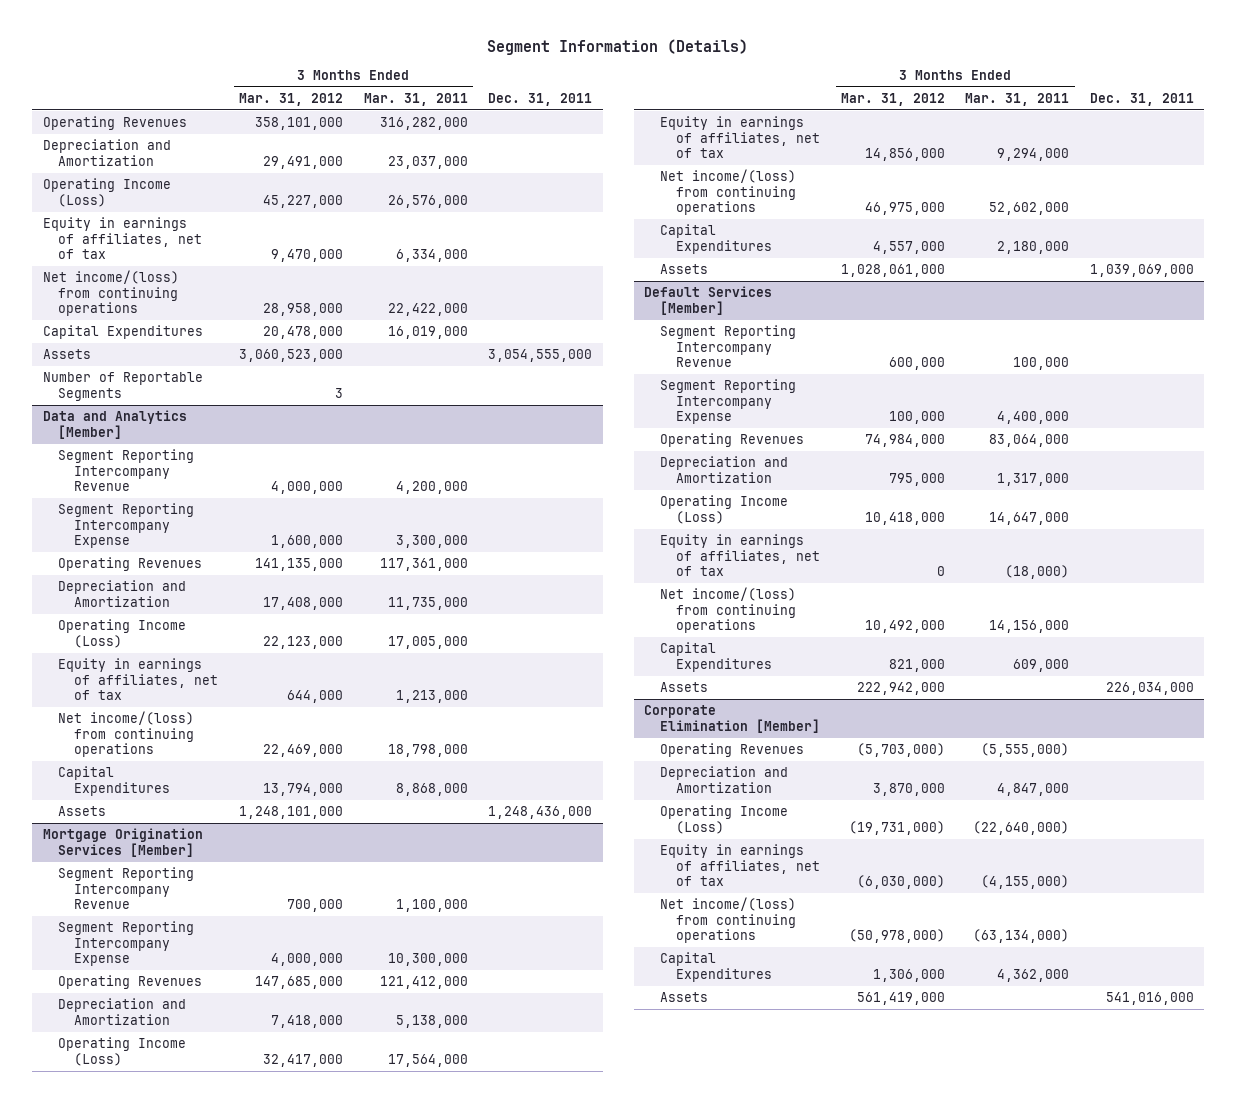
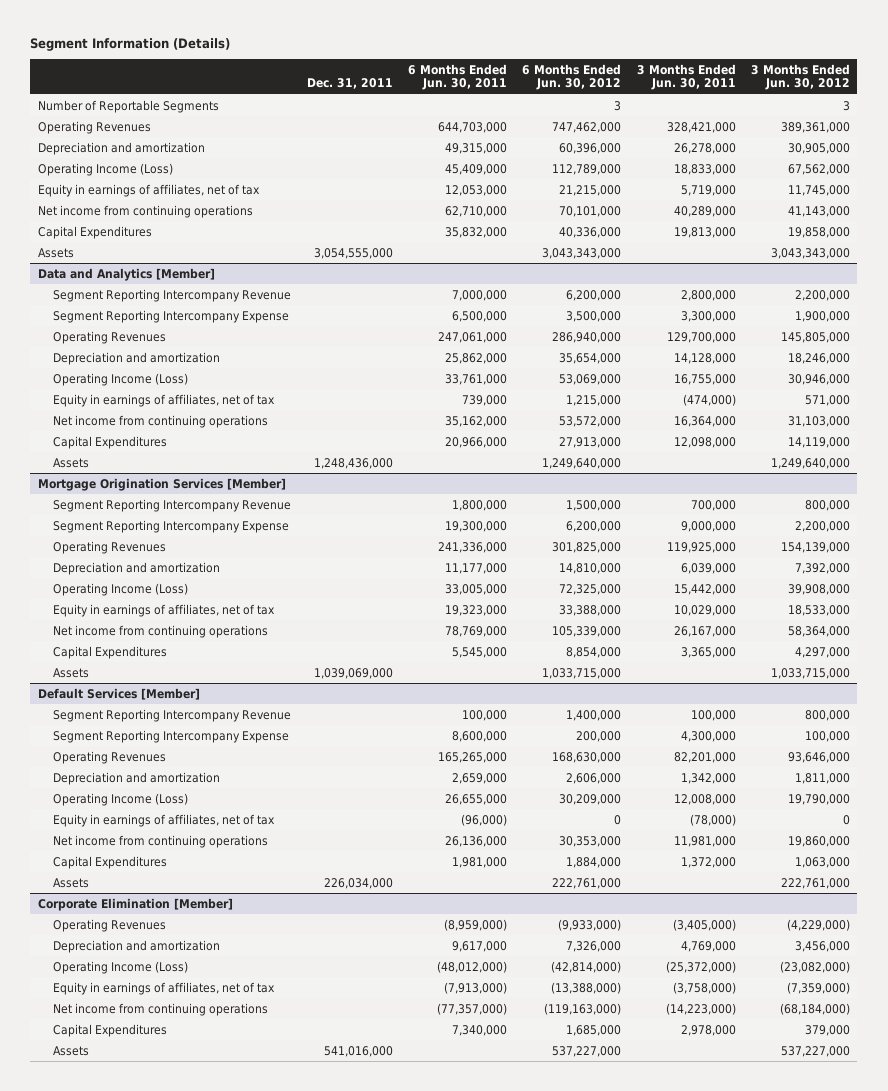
- | 3 Months Ended Mar. 31, 2012 | 3 Months Ended Mar. 31, 2011 | Dec. 31, 2011
+ | Dec. 31, 2011 | 6 Months Ended Jun. 30, 2011 | 6 Months Ended Jun. 30, 2012 | 3 Months Ended Jun. 30, 2011 | 3 Months Ended Jun. 30, 2012
moved up: Number of Reportable Segments | | | 3 | | 3
- Depreciation and Amortization | 29,491,000 | 23,037,000 |
+ Depreciation and amortization | | 49,315,000 | 60,396,000 | 26,278,000 | 30,905,000
- Net income/(loss) from continuing operations | 28,958,000 | 22,422,000 |
+ Net income from continuing operations | | 62,710,000 | 70,101,000 | 40,289,000 | 41,143,000
@ Data and Analytics [Member]
- Depreciation and Amortization | 17,408,000 | 11,735,000 |
+ Depreciation and amortization | | 25,862,000 | 35,654,000 | 14,128,000 | 18,246,000
- Net income/(loss) from continuing operations | 22,469,000 | 18,798,000 |
+ Net income from continuing operations | | 35,162,000 | 53,572,000 | 16,364,000 | 31,103,000
@ Mortgage Origination Services [Member]
- Depreciation and Amortization | 7,418,000 | 5,138,000 |
+ Depreciation and amortization | | 11,177,000 | 14,810,000 | 6,039,000 | 7,392,000
- Net income/(loss) from continuing operations | 46,975,000 | 52,602,000 |
+ Net income from continuing operations | | 78,769,000 | 105,339,000 | 26,167,000 | 58,364,000
@ Default Services [Member]
- Depreciation and Amortization | 795,000 | 1,317,000 |
+ Depreciation and amortization | | 2,659,000 | 2,606,000 | 1,342,000 | 1,811,000
- Net income/(loss) from continuing operations | 10,492,000 | 14,156,000 |
+ Net income from continuing operations | | 26,136,000 | 30,353,000 | 11,981,000 | 19,860,000
@ Corporate Elimination [Member]
- Depreciation and Amortization | 3,870,000 | 4,847,000 |
+ Depreciation and amortization | | 9,617,000 | 7,326,000 | 4,769,000 | 3,456,000
- Net income/(loss) from continuing operations | (50,978,000) | (63,134,000) |
+ Net income from continuing operations | | (77,357,000) | (119,163,000) | (14,223,000) | (68,184,000)

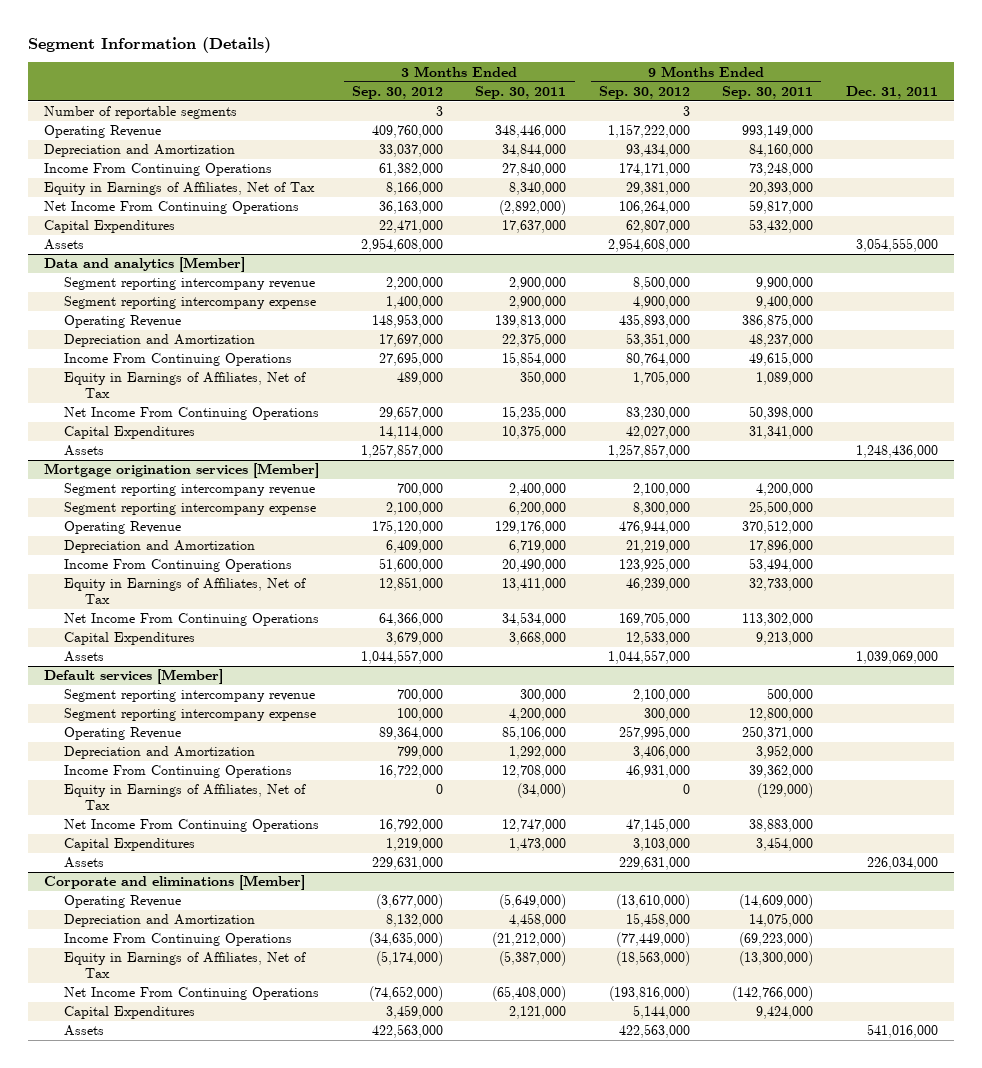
- | Dec. 31, 2011 | 6 Months Ended Jun. 30, 2011 | 6 Months Ended Jun. 30, 2012 | 3 Months Ended Jun. 30, 2011 | 3 Months Ended Jun. 30, 2012
+ | 3 Months Ended Sep. 30, 2012 | 3 Months Ended Sep. 30, 2011 | 9 Months Ended Sep. 30, 2012 | 9 Months Ended Sep. 30, 2011 | Dec. 31, 2011
- Number of Reportable Segments | | | 3 | | 3
- Operating Revenues | | 644,703,000 | 747,462,000 | 328,421,000 | 389,361,000
- Depreciation and amortization | | 49,315,000 | 60,396,000 | 26,278,000 | 30,905,000
- Operating Income (Loss) | | 45,409,000 | 112,789,000 | 18,833,000 | 67,562,000
- Equity in earnings of affiliates, net of tax | | 12,053,000 | 21,215,000 | 5,719,000 | 11,745,000
- Net income from continuing operations | | 62,710,000 | 70,101,000 | 40,289,000 | 41,143,000
+ Number of reportable segments | 3 | | 3 | |
+ Operating Revenue | 409,760,000 | 348,446,000 | 1,157,222,000 | 993,149,000 |
+ Depreciation and Amortization | 33,037,000 | 34,844,000 | 93,434,000 | 84,160,000 |
+ Income From Continuing Operations | 61,382,000 | 27,840,000 | 174,171,000 | 73,248,000 |
+ Equity in Earnings of Affiliates, Net of Tax | 8,166,000 | 8,340,000 | 29,381,000 | 20,393,000 |
+ Net Income From Continuing Operations | 36,163,000 | (2,892,000) | 106,264,000 | 59,817,000 |
- Data and Analytics [Member]
- Segment Reporting Intercompany Revenue | | 7,000,000 | 6,200,000 | 2,800,000 | 2,200,000
- Segment Reporting Intercompany Expense | | 6,500,000 | 3,500,000 | 3,300,000 | 1,900,000
- Operating Revenues | | 247,061,000 | 286,940,000 | 129,700,000 | 145,805,000
- Depreciation and amortization | | 25,862,000 | 35,654,000 | 14,128,000 | 18,246,000
- Operating Income (Loss) | | 33,761,000 | 53,069,000 | 16,755,000 | 30,946,000
- Equity in earnings of affiliates, net of tax | | 739,000 | 1,215,000 | (474,000) | 571,000
- Net income from continuing operations | | 35,162,000 | 53,572,000 | 16,364,000 | 31,103,000
+ Data and analytics [Member]
+ Segment reporting intercompany revenue | 2,200,000 | 2,900,000 | 8,500,000 | 9,900,000 |
+ Segment reporting intercompany expense | 1,400,000 | 2,900,000 | 4,900,000 | 9,400,000 |
+ Operating Revenue | 148,953,000 | 139,813,000 | 435,893,000 | 386,875,000 |
+ Depreciation and Amortization | 17,697,000 | 22,375,000 | 53,351,000 | 48,237,000 |
+ Income From Continuing Operations | 27,695,000 | 15,854,000 | 80,764,000 | 49,615,000 |
+ Equity in Earnings of Affiliates, Net of Tax | 489,000 | 350,000 | 1,705,000 | 1,089,000 |
+ Net Income From Continuing Operations | 29,657,000 | 15,235,000 | 83,230,000 | 50,398,000 |
- Mortgage Origination Services [Member]
- Segment Reporting Intercompany Revenue | | 1,800,000 | 1,500,000 | 700,000 | 800,000
- Segment Reporting Intercompany Expense | | 19,300,000 | 6,200,000 | 9,000,000 | 2,200,000
- Operating Revenues | | 241,336,000 | 301,825,000 | 119,925,000 | 154,139,000
- Depreciation and amortization | | 11,177,000 | 14,810,000 | 6,039,000 | 7,392,000
- Operating Income (Loss) | | 33,005,000 | 72,325,000 | 15,442,000 | 39,908,000
- Equity in earnings of affiliates, net of tax | | 19,323,000 | 33,388,000 | 10,029,000 | 18,533,000
- Net income from continuing operations | | 78,769,000 | 105,339,000 | 26,167,000 | 58,364,000
+ Mortgage origination services [Member]
+ Segment reporting intercompany revenue | 700,000 | 2,400,000 | 2,100,000 | 4,200,000 |
+ Segment reporting intercompany expense | 2,100,000 | 6,200,000 | 8,300,000 | 25,500,000 |
+ Operating Revenue | 175,120,000 | 129,176,000 | 476,944,000 | 370,512,000 |
+ Depreciation and Amortization | 6,409,000 | 6,719,000 | 21,219,000 | 17,896,000 |
+ Income From Continuing Operations | 51,600,000 | 20,490,000 | 123,925,000 | 53,494,000 |
+ Equity in Earnings of Affiliates, Net of Tax | 12,851,000 | 13,411,000 | 46,239,000 | 32,733,000 |
+ Net Income From Continuing Operations | 64,366,000 | 34,534,000 | 169,705,000 | 113,302,000 |
- Default Services [Member]
- Segment Reporting Intercompany Revenue | | 100,000 | 1,400,000 | 100,000 | 800,000
- Segment Reporting Intercompany Expense | | 8,600,000 | 200,000 | 4,300,000 | 100,000
- Operating Revenues | | 165,265,000 | 168,630,000 | 82,201,000 | 93,646,000
- Depreciation and amortization | | 2,659,000 | 2,606,000 | 1,342,000 | 1,811,000
- Operating Income (Loss) | | 26,655,000 | 30,209,000 | 12,008,000 | 19,790,000
- Equity in earnings of affiliates, net of tax | | (96,000) | 0 | (78,000) | 0
- Net income from continuing operations | | 26,136,000 | 30,353,000 | 11,981,000 | 19,860,000
+ Default services [Member]
+ Segment reporting intercompany revenue | 700,000 | 300,000 | 2,100,000 | 500,000 |
+ Segment reporting intercompany expense | 100,000 | 4,200,000 | 300,000 | 12,800,000 |
+ Operating Revenue | 89,364,000 | 85,106,000 | 257,995,000 | 250,371,000 |
+ Depreciation and Amortization | 799,000 | 1,292,000 | 3,406,000 | 3,952,000 |
+ Income From Continuing Operations | 16,722,000 | 12,708,000 | 46,931,000 | 39,362,000 |
+ Equity in Earnings of Affiliates, Net of Tax | 0 | (34,000) | 0 | (129,000) |
+ Net Income From Continuing Operations | 16,792,000 | 12,747,000 | 47,145,000 | 38,883,000 |
- Corporate Elimination [Member]
- Operating Revenues | | (8,959,000) | (9,933,000) | (3,405,000) | (4,229,000)
- Depreciation and amortization | | 9,617,000 | 7,326,000 | 4,769,000 | 3,456,000
- Operating Income (Loss) | | (48,012,000) | (42,814,000) | (25,372,000) | (23,082,000)
- Equity in earnings of affiliates, net of tax | | (7,913,000) | (13,388,000) | (3,758,000) | (7,359,000)
- Net income from continuing operations | | (77,357,000) | (119,163,000) | (14,223,000) | (68,184,000)
+ Corporate and eliminations [Member]
+ Operating Revenue | (3,677,000) | (5,649,000) | (13,610,000) | (14,609,000) |
+ Depreciation and Amortization | 8,132,000 | 4,458,000 | 15,458,000 | 14,075,000 |
+ Income From Continuing Operations | (34,635,000) | (21,212,000) | (77,449,000) | (69,223,000) |
+ Equity in Earnings of Affiliates, Net of Tax | (5,174,000) | (5,387,000) | (18,563,000) | (13,300,000) |
+ Net Income From Continuing Operations | (74,652,000) | (65,408,000) | (193,816,000) | (142,766,000) |

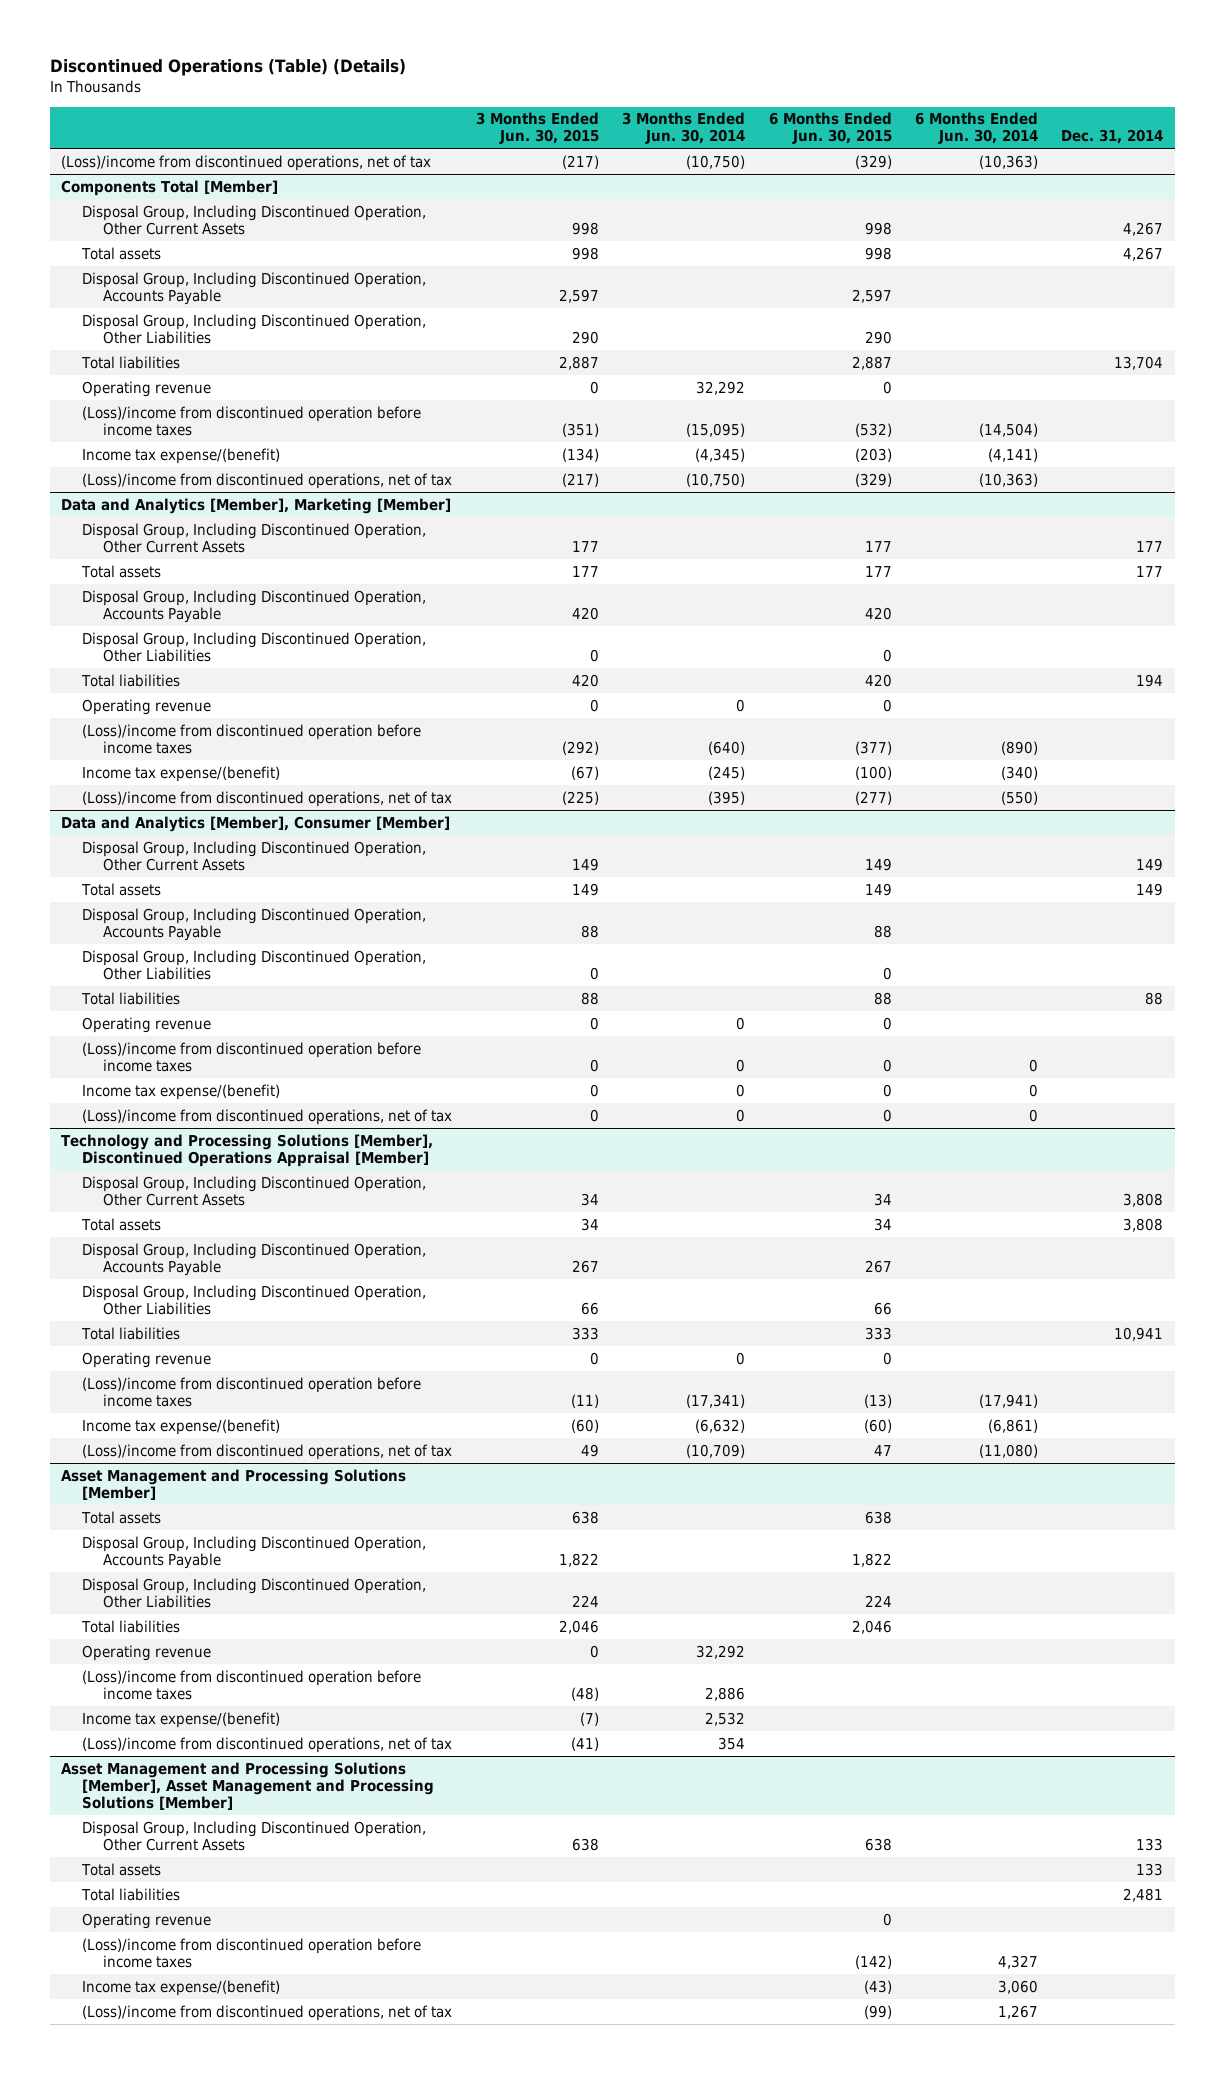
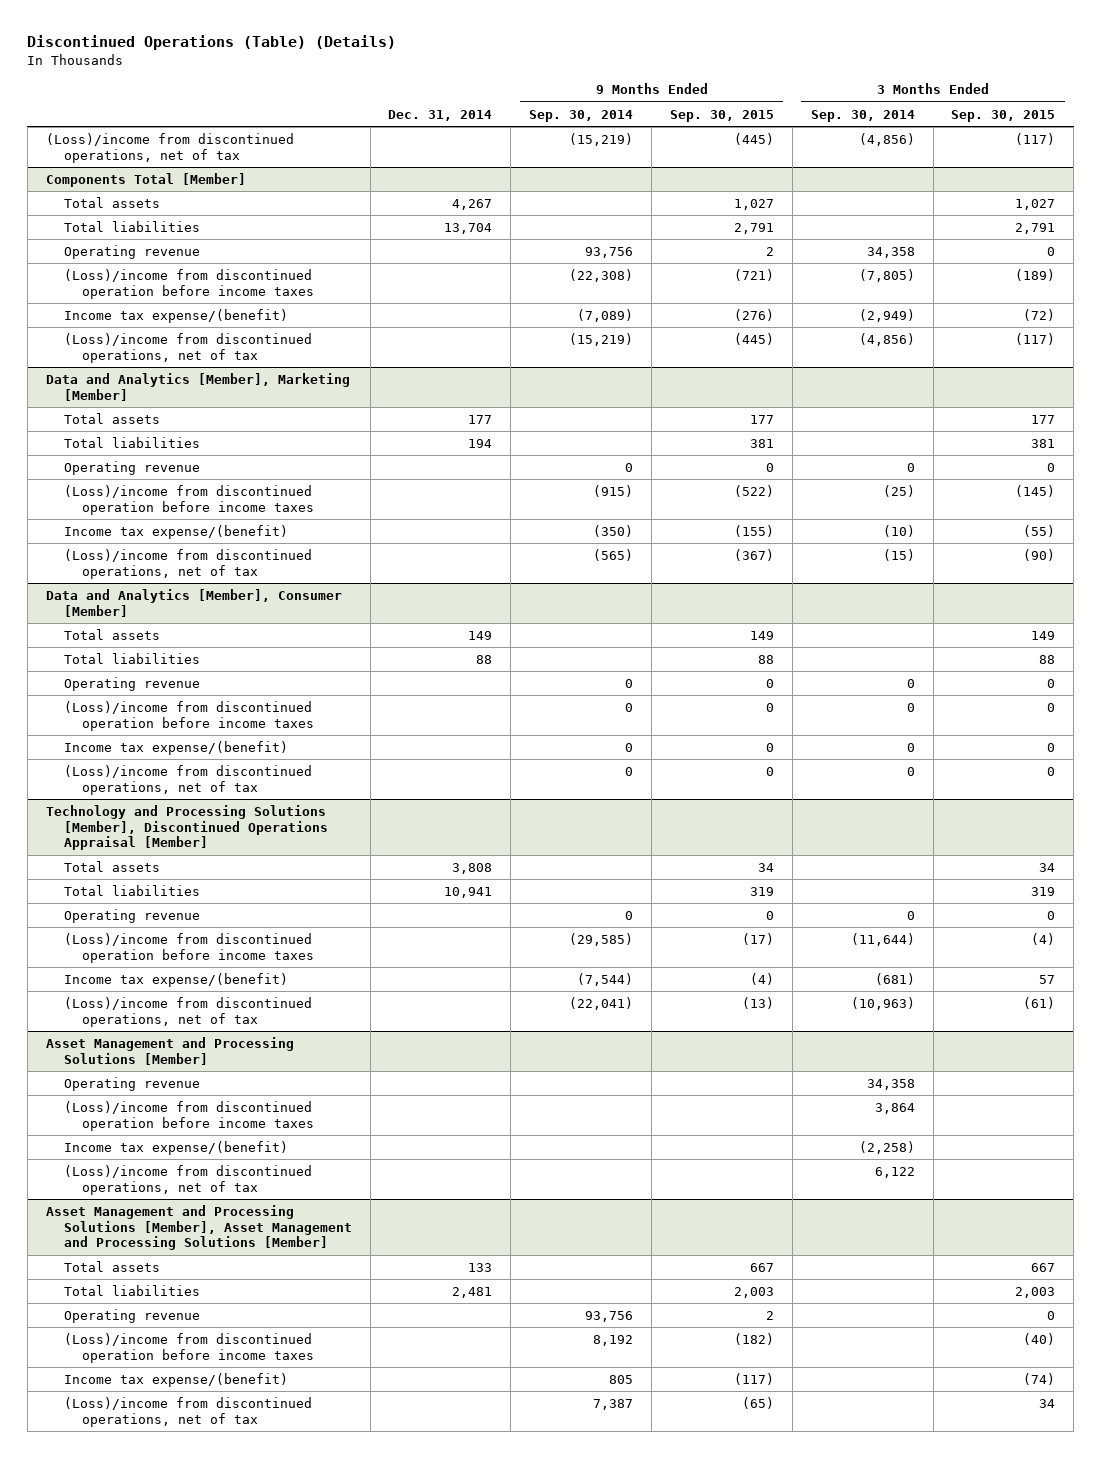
- | 3 Months Ended Jun. 30, 2015 | 3 Months Ended Jun. 30, 2014 | 6 Months Ended Jun. 30, 2015 | 6 Months Ended Jun. 30, 2014 | Dec. 31, 2014
+ | Dec. 31, 2014 | 9 Months Ended Sep. 30, 2014 | 9 Months Ended Sep. 30, 2015 | 3 Months Ended Sep. 30, 2014 | 3 Months Ended Sep. 30, 2015
@ Components Total [Member]
- Disposal Group, Including Discontinued Operation, Other Current Assets | 998 | | 998 | | 4,267
- Disposal Group, Including Discontinued Operation, Accounts Payable | 2,597 | | 2,597 | |
- Disposal Group, Including Discontinued Operation, Other Liabilities | 290 | | 290 | |
@ Data and Analytics [Member], Marketing [Member]
- Disposal Group, Including Discontinued Operation, Other Current Assets | 177 | | 177 | | 177
- Disposal Group, Including Discontinued Operation, Accounts Payable | 420 | | 420 | |
- Disposal Group, Including Discontinued Operation, Other Liabilities | 0 | | 0 | |
@ Data and Analytics [Member], Consumer [Member]
- Disposal Group, Including Discontinued Operation, Other Current Assets | 149 | | 149 | | 149
- Disposal Group, Including Discontinued Operation, Accounts Payable | 88 | | 88 | |
- Disposal Group, Including Discontinued Operation, Other Liabilities | 0 | | 0 | |
@ Technology and Processing Solutions [Member], Discontinued Operations Appraisal [Member]
- Disposal Group, Including Discontinued Operation, Other Current Assets | 34 | | 34 | | 3,808
- Disposal Group, Including Discontinued Operation, Accounts Payable | 267 | | 267 | |
- Disposal Group, Including Discontinued Operation, Other Liabilities | 66 | | 66 | |
@ Asset Management and Processing Solutions [Member]
- Total assets | 638 | | 638 | |
- Disposal Group, Including Discontinued Operation, Accounts Payable | 1,822 | | 1,822 | |
- Disposal Group, Including Discontinued Operation, Other Liabilities | 224 | | 224 | |
- Total liabilities | 2,046 | | 2,046 | |
@ Asset Management and Processing Solutions [Member], Asset Management and Processing Solutions [Member]
- Disposal Group, Including Discontinued Operation, Other Current Assets | 638 | | 638 | | 133

